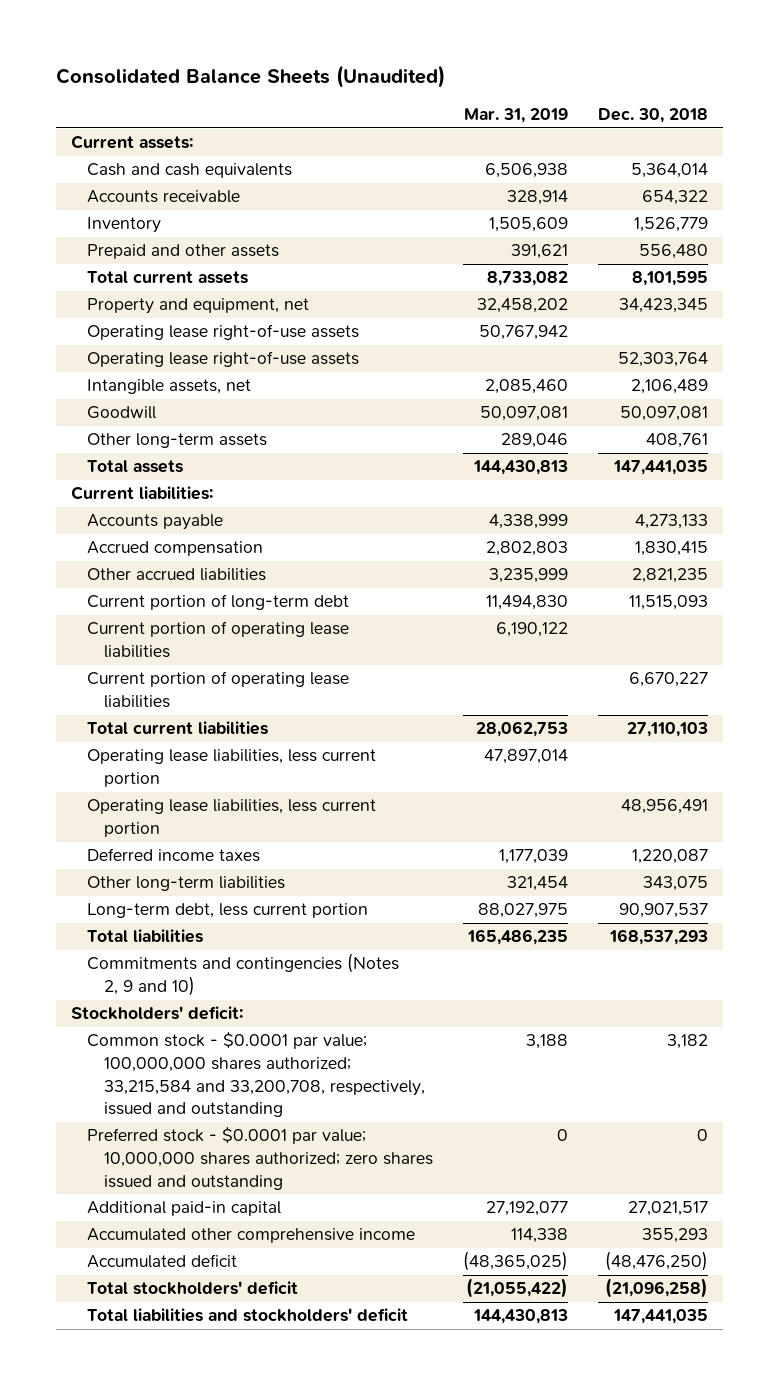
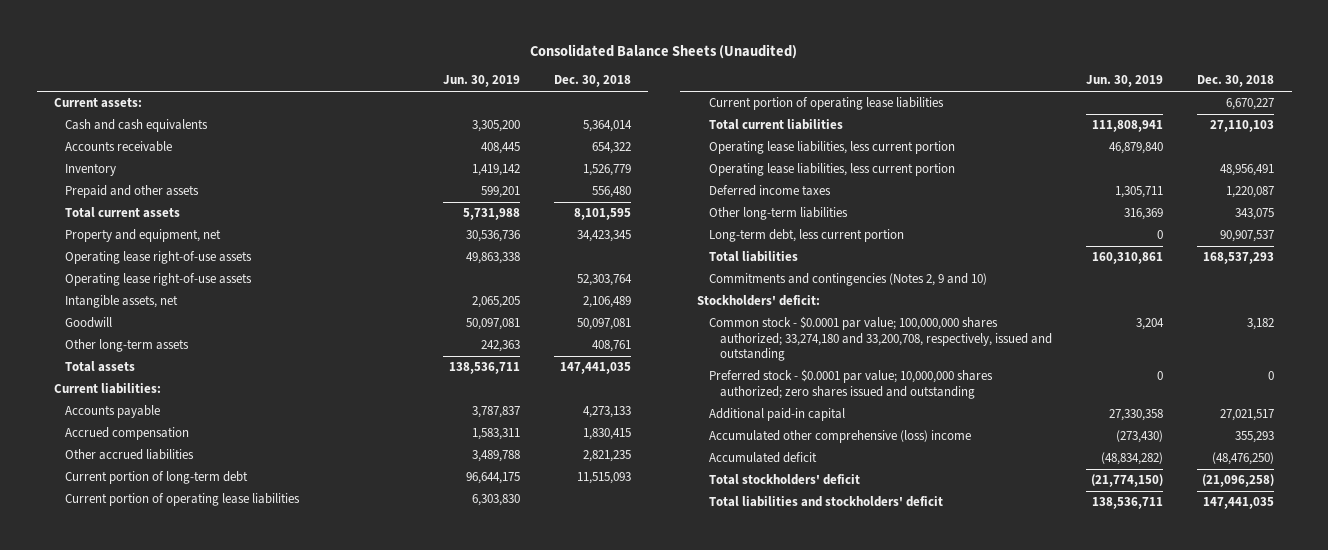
- | Mar. 31, 2019 | Dec. 30, 2018
+ | Jun. 30, 2019 | Dec. 30, 2018
- Common stock - $0.0001 par value; 100,000,000 shares authorized; 33,215,584 and 33,200,708, respectively, issued and outstanding | 3,188 | 3,182
+ Common stock - $0.0001 par value; 100,000,000 shares authorized; 33,274,180 and 33,200,708, respectively, issued and outstanding | 3,204 | 3,182
- Accumulated other comprehensive income | 114,338 | 355,293
+ Accumulated other comprehensive (loss) income | (273,430) | 355,293

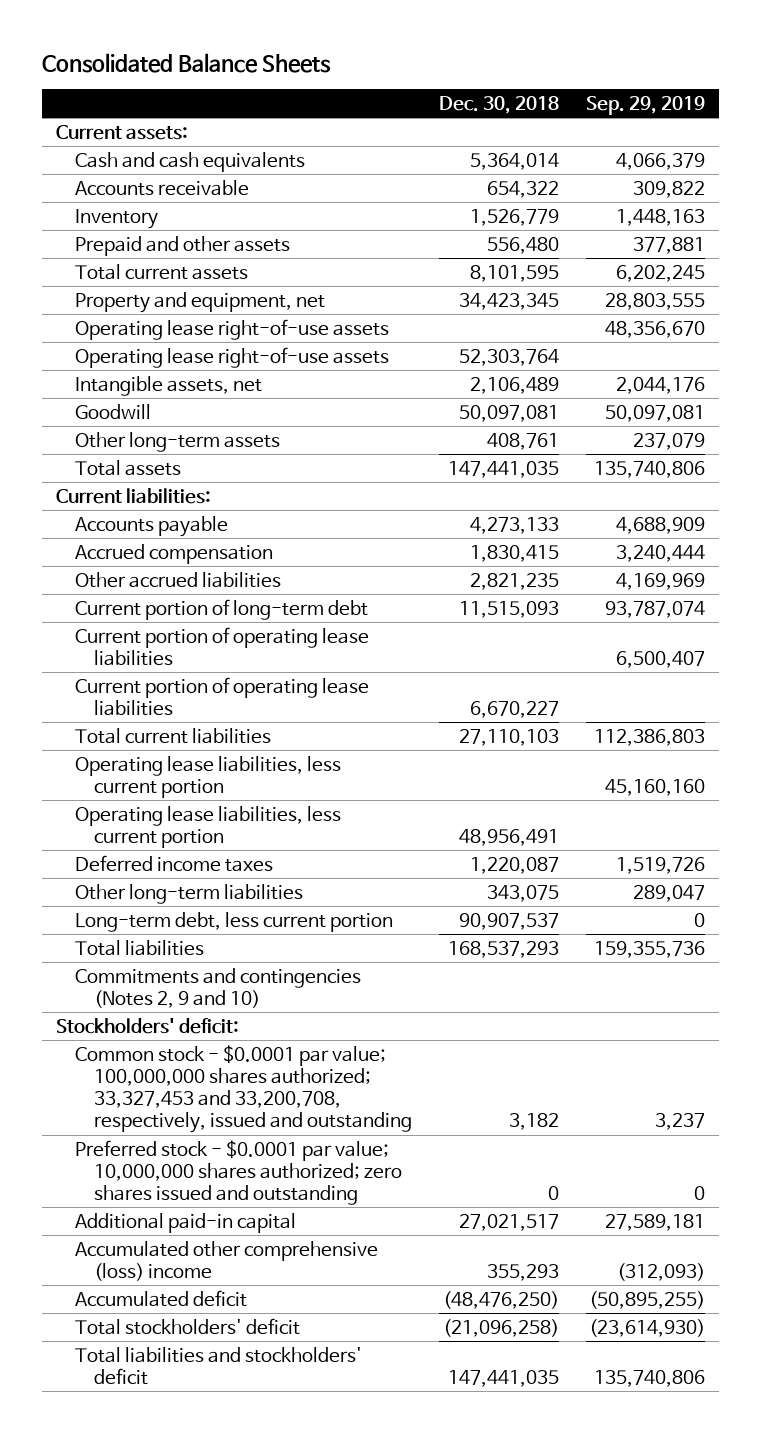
- Consolidated Balance Sheets (Unaudited)
+ Consolidated Balance Sheets
- | Jun. 30, 2019 | Dec. 30, 2018
+ | Dec. 30, 2018 | Sep. 29, 2019
- Common stock - $0.0001 par value; 100,000,000 shares authorized; 33,274,180 and 33,200,708, respectively, issued and outstanding | 3,204 | 3,182
+ Common stock - $0.0001 par value; 100,000,000 shares authorized; 33,327,453 and 33,200,708, respectively, issued and outstanding | 3,182 | 3,237

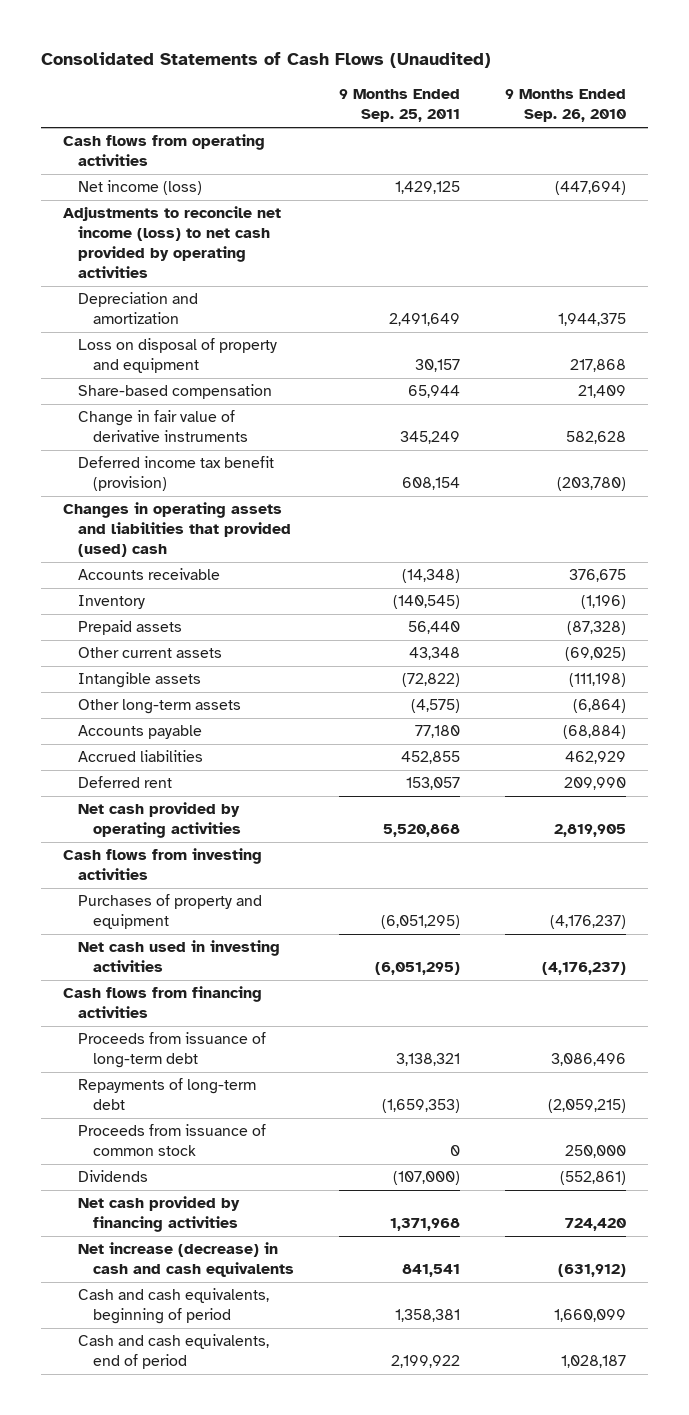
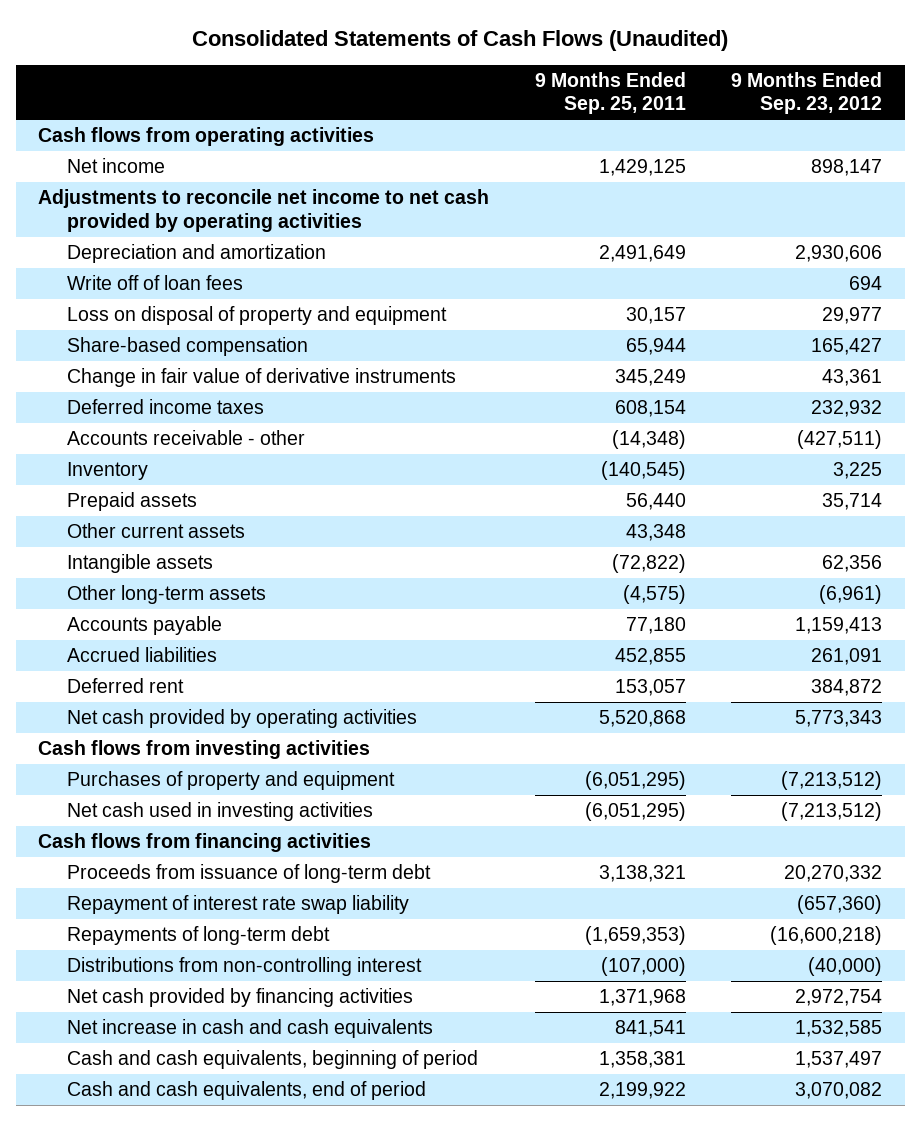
- | 9 Months Ended Sep. 25, 2011 | 9 Months Ended Sep. 26, 2010
+ | 9 Months Ended Sep. 25, 2011 | 9 Months Ended Sep. 23, 2012
- Net income (loss) | 1,429,125 | (447,694)
- Adjustments to reconcile net income (loss) to net cash provided by operating activities
+ Net income | 1,429,125 | 898,147
+ Adjustments to reconcile net income to net cash provided by operating activities
+ Write off of loan fees | | 694
- Deferred income tax benefit (provision) | 608,154 | (203,780)
- Changes in operating assets and liabilities that provided (used) cash
- Accounts receivable | (14,348) | 376,675
+ Deferred income taxes | 608,154 | 232,932
+ Accounts receivable - other | (14,348) | (427,511)
+ Repayment of interest rate swap liability | | (657,360)
- Proceeds from issuance of common stock | 0 | 250,000
- Dividends | (107,000) | (552,861)
+ Distributions from non-controlling interest | (107,000) | (40,000)
- Net increase (decrease) in cash and cash equivalents | 841,541 | (631,912)
+ Net increase in cash and cash equivalents | 841,541 | 1,532,585

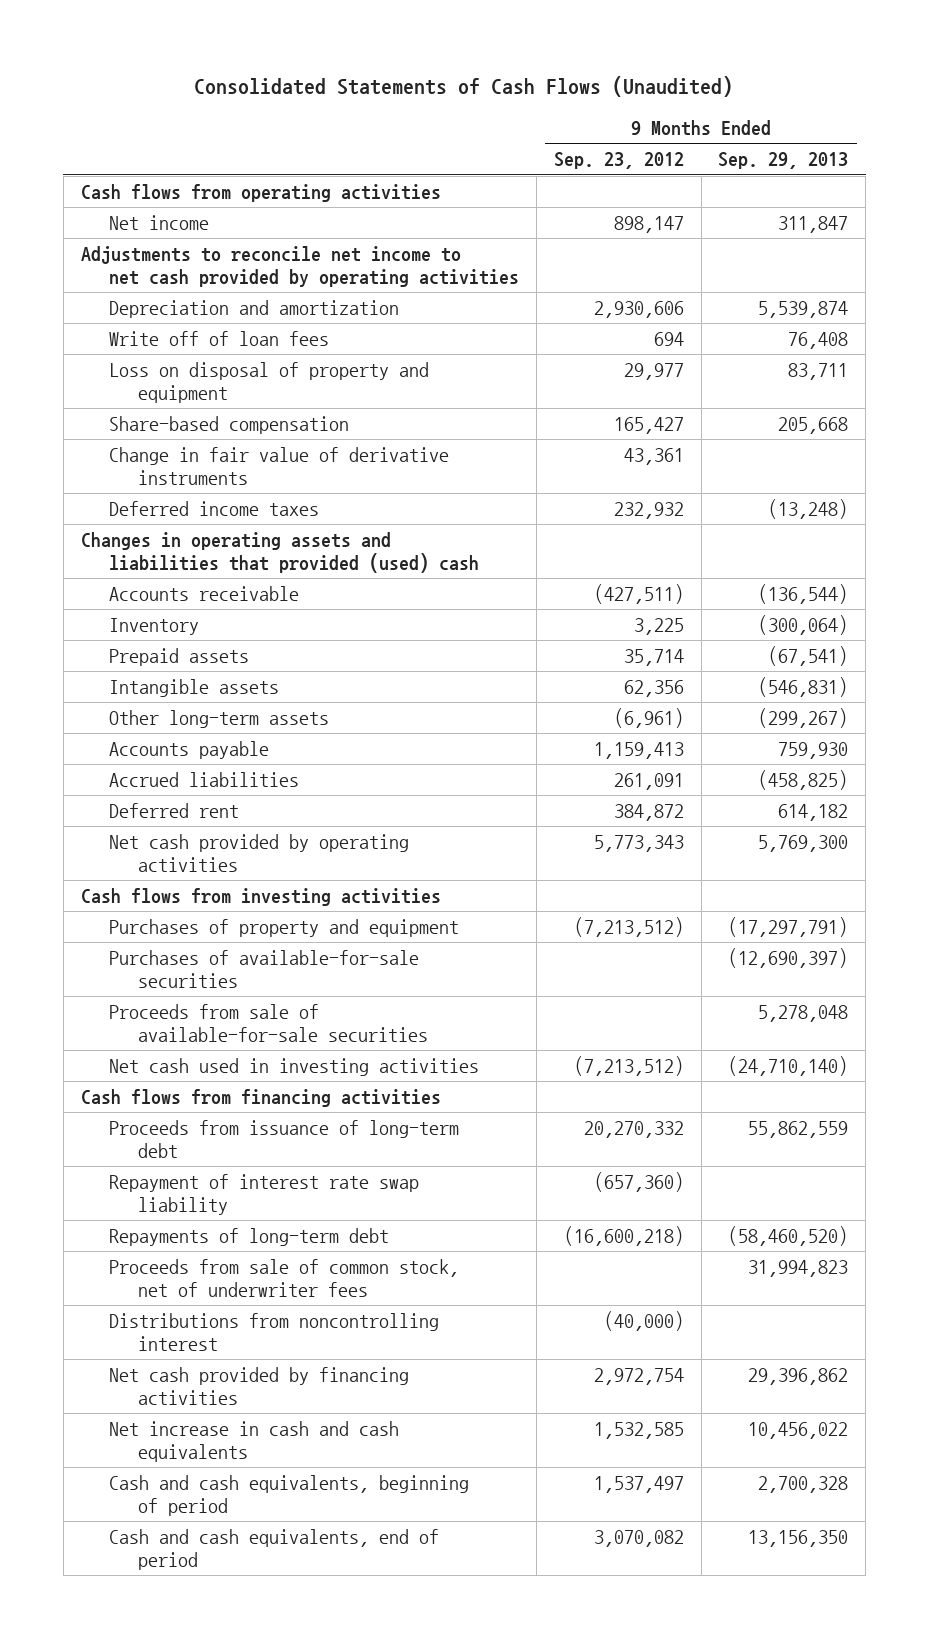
- | 9 Months Ended Sep. 25, 2011 | 9 Months Ended Sep. 23, 2012
+ | 9 Months Ended Sep. 23, 2012 | 9 Months Ended Sep. 29, 2013
- Accounts receivable - other | (14,348) | (427,511)
+ Changes in operating assets and liabilities that provided (used) cash
+ Accounts receivable | (427,511) | (136,544)
- Other current assets | 43,348 |
+ Purchases of available-for-sale securities | | (12,690,397)
+ Proceeds from sale of available-for-sale securities | | 5,278,048
- Distributions from non-controlling interest | (107,000) | (40,000)
+ Proceeds from sale of common stock, net of underwriter fees | | 31,994,823
+ Distributions from noncontrolling interest | (40,000) |

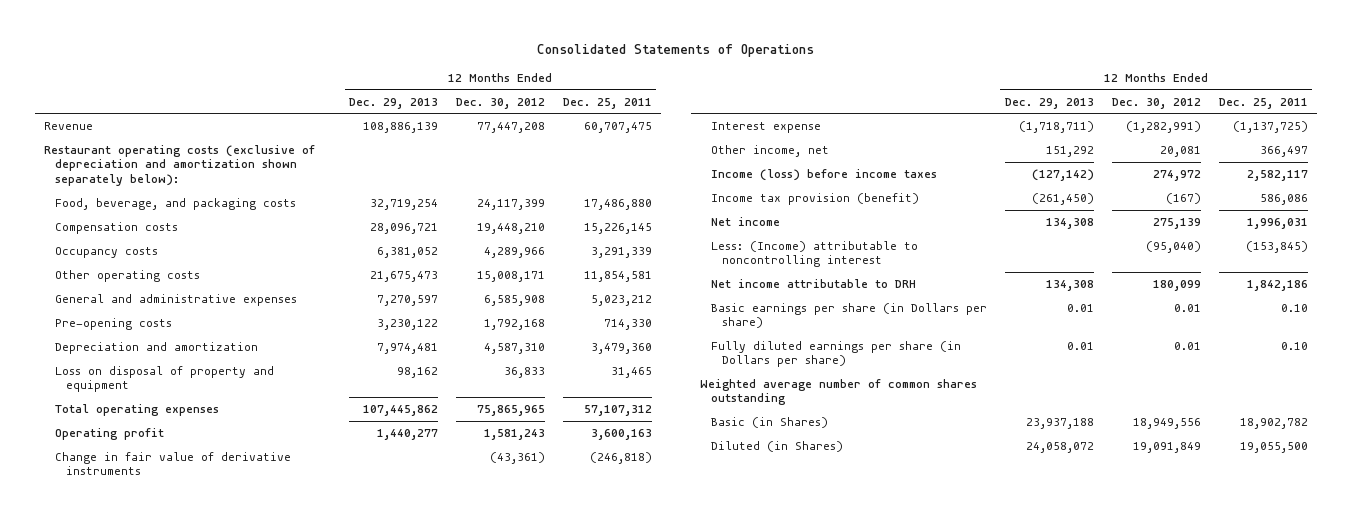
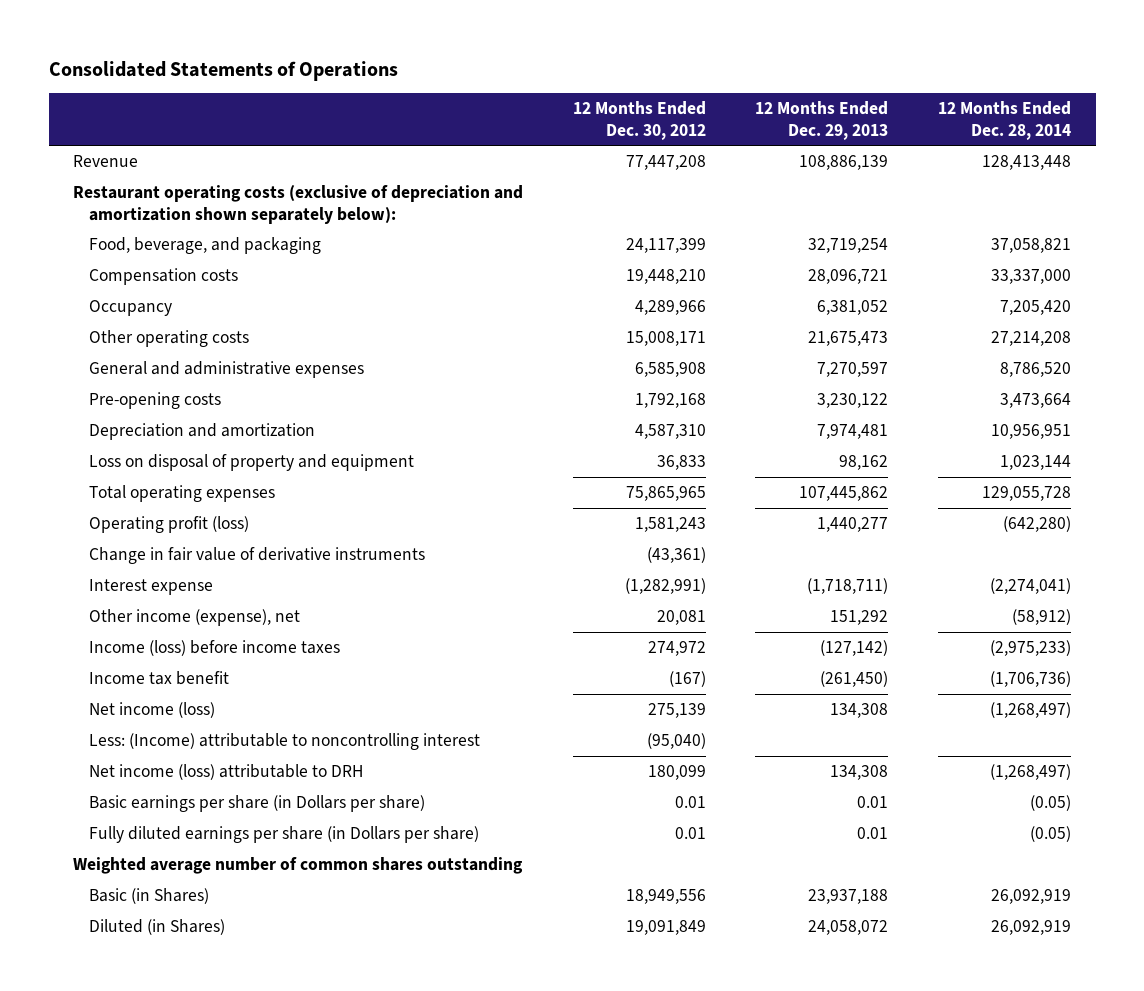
- | 12 Months Ended Dec. 29, 2013 | 12 Months Ended Dec. 30, 2012 | 12 Months Ended Dec. 25, 2011
+ | 12 Months Ended Dec. 30, 2012 | 12 Months Ended Dec. 29, 2013 | 12 Months Ended Dec. 28, 2014
- Food, beverage, and packaging costs | 32,719,254 | 24,117,399 | 17,486,880
+ Food, beverage, and packaging | 24,117,399 | 32,719,254 | 37,058,821
- Occupancy costs | 6,381,052 | 4,289,966 | 3,291,339
+ Occupancy | 4,289,966 | 6,381,052 | 7,205,420
- Operating profit | 1,440,277 | 1,581,243 | 3,600,163
+ Operating profit (loss) | 1,581,243 | 1,440,277 | (642,280)
- Other income, net | 151,292 | 20,081 | 366,497
+ Other income (expense), net | 20,081 | 151,292 | (58,912)
- Income tax provision (benefit) | (261,450) | (167) | 586,086
- Net income | 134,308 | 275,139 | 1,996,031
+ Income tax benefit | (167) | (261,450) | (1,706,736)
+ Net income (loss) | 275,139 | 134,308 | (1,268,497)
- Net income attributable to DRH | 134,308 | 180,099 | 1,842,186
+ Net income (loss) attributable to DRH | 180,099 | 134,308 | (1,268,497)

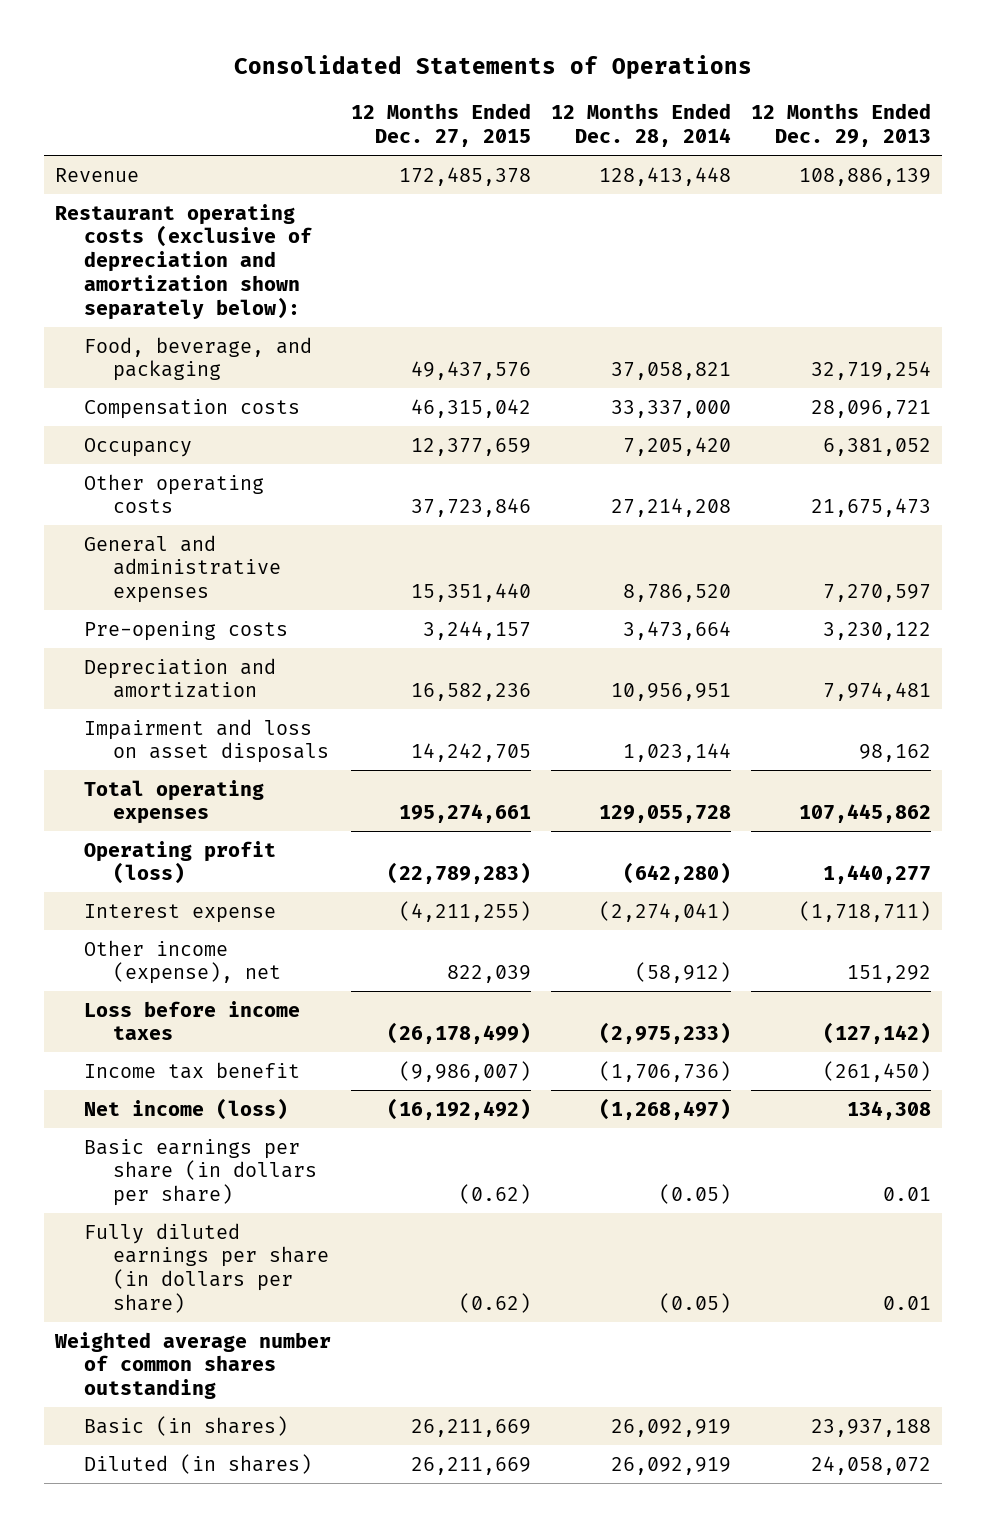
- | 12 Months Ended Dec. 30, 2012 | 12 Months Ended Dec. 29, 2013 | 12 Months Ended Dec. 28, 2014
+ | 12 Months Ended Dec. 27, 2015 | 12 Months Ended Dec. 28, 2014 | 12 Months Ended Dec. 29, 2013
- Loss on disposal of property and equipment | 36,833 | 98,162 | 1,023,144
+ Impairment and loss on asset disposals | 14,242,705 | 1,023,144 | 98,162
- Change in fair value of derivative instruments | (43,361) | |
- Income (loss) before income taxes | 274,972 | (127,142) | (2,975,233)
+ Loss before income taxes | (26,178,499) | (2,975,233) | (127,142)
- Less: (Income) attributable to noncontrolling interest | (95,040) | |
- Net income (loss) attributable to DRH | 180,099 | 134,308 | (1,268,497)
- Basic earnings per share (in Dollars per share) | 0.01 | 0.01 | (0.05)
- Fully diluted earnings per share (in Dollars per share) | 0.01 | 0.01 | (0.05)
+ Basic earnings per share (in dollars per share) | (0.62) | (0.05) | 0.01
+ Fully diluted earnings per share (in dollars per share) | (0.62) | (0.05) | 0.01
- Basic (in Shares) | 18,949,556 | 23,937,188 | 26,092,919
- Diluted (in Shares) | 19,091,849 | 24,058,072 | 26,092,919
+ Basic (in shares) | 26,211,669 | 26,092,919 | 23,937,188
+ Diluted (in shares) | 26,211,669 | 26,092,919 | 24,058,072

